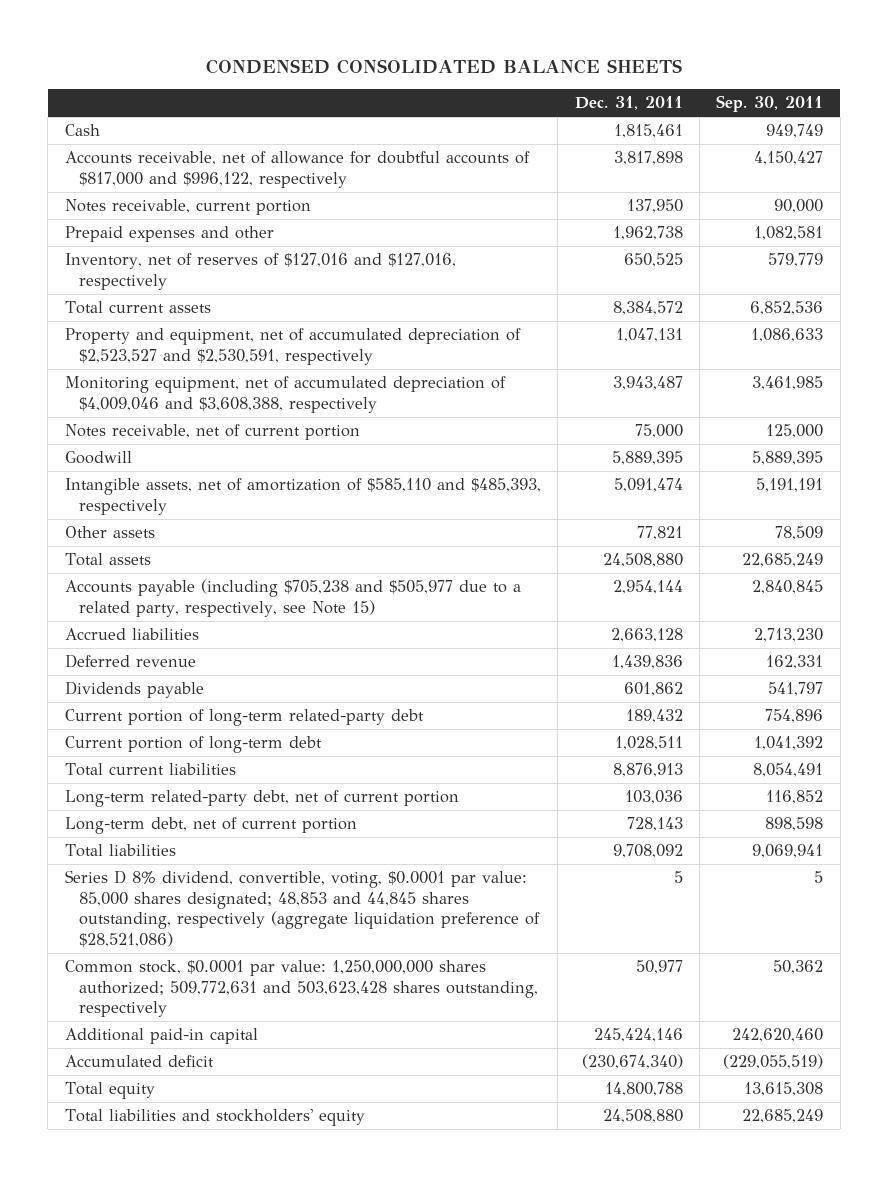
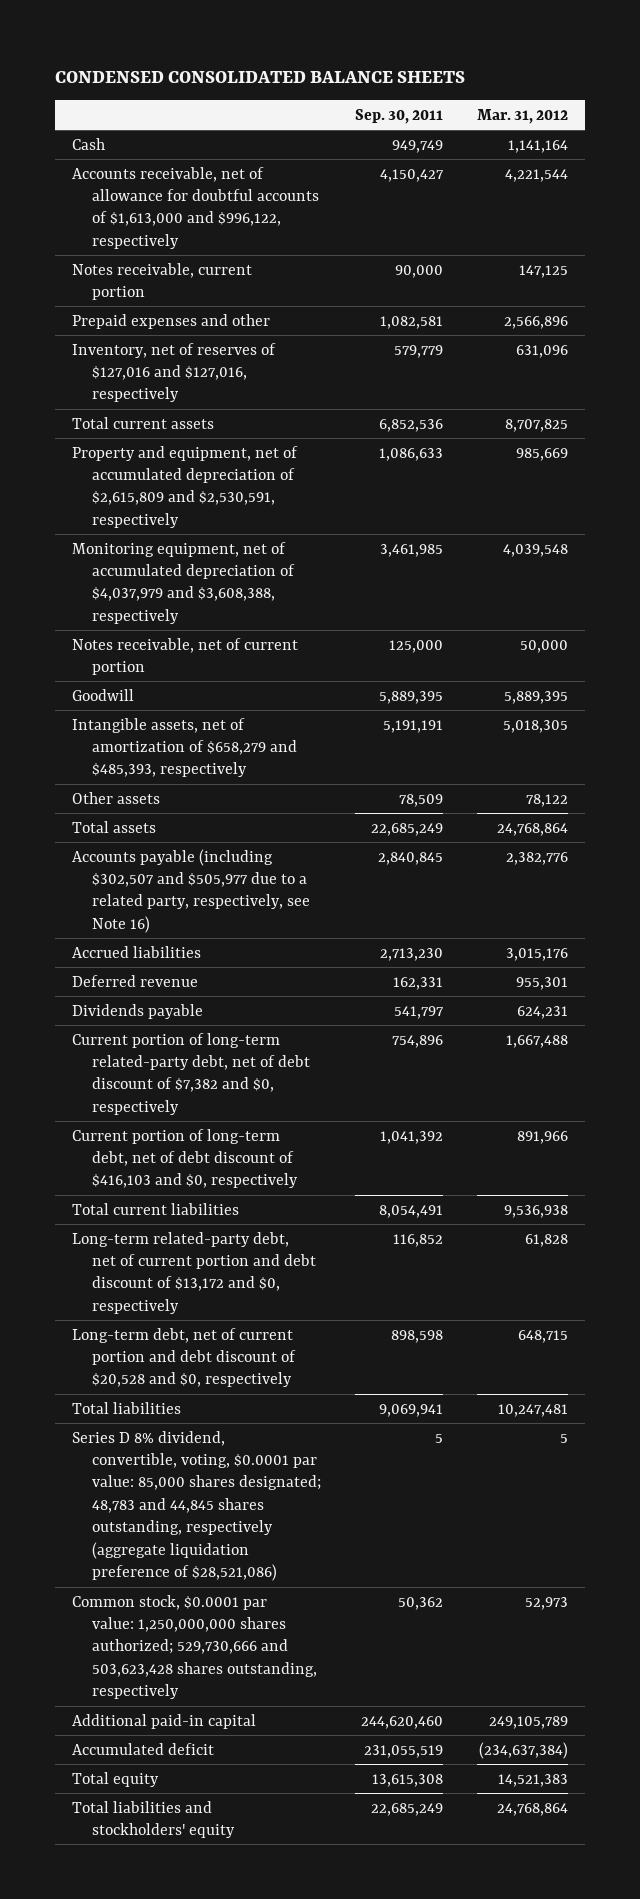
- | Dec. 31, 2011 | Sep. 30, 2011
+ | Sep. 30, 2011 | Mar. 31, 2012
- Accounts receivable, net of allowance for doubtful accounts of $817,000 and $996,122, respectively | 3,817,898 | 4,150,427
+ Accounts receivable, net of allowance for doubtful accounts of $1,613,000 and $996,122, respectively | 4,150,427 | 4,221,544
- Property and equipment, net of accumulated depreciation of $2,523,527 and $2,530,591, respectively | 1,047,131 | 1,086,633
- Monitoring equipment, net of accumulated depreciation of $4,009,046 and $3,608,388, respectively | 3,943,487 | 3,461,985
+ Property and equipment, net of accumulated depreciation of $2,615,809 and $2,530,591, respectively | 1,086,633 | 985,669
+ Monitoring equipment, net of accumulated depreciation of $4,037,979 and $3,608,388, respectively | 3,461,985 | 4,039,548
- Intangible assets, net of amortization of $585,110 and $485,393, respectively | 5,091,474 | 5,191,191
+ Intangible assets, net of amortization of $658,279 and $485,393, respectively | 5,191,191 | 5,018,305
- Accounts payable (including $705,238 and $505,977 due to a related party, respectively, see Note 15) | 2,954,144 | 2,840,845
+ Accounts payable (including $302,507 and $505,977 due to a related party, respectively, see Note 16) | 2,840,845 | 2,382,776
- Current portion of long-term related-party debt | 189,432 | 754,896
- Current portion of long-term debt | 1,028,511 | 1,041,392
+ Current portion of long-term related-party debt, net of debt discount of $7,382 and $0, respectively | 754,896 | 1,667,488
+ Current portion of long-term debt, net of debt discount of $416,103 and $0, respectively | 1,041,392 | 891,966
- Long-term related-party debt, net of current portion | 103,036 | 116,852
- Long-term debt, net of current portion | 728,143 | 898,598
+ Long-term related-party debt, net of current portion and debt discount of $13,172 and $0, respectively | 116,852 | 61,828
+ Long-term debt, net of current portion and debt discount of $20,528 and $0, respectively | 898,598 | 648,715
- Series D 8% dividend, convertible, voting, $0.0001 par value: 85,000 shares designated; 48,853 and 44,845 shares outstanding, respectively (aggregate liquidation preference of $28,521,086) | 5 | 5
- Common stock, $0.0001 par value: 1,250,000,000 shares authorized; 509,772,631 and 503,623,428 shares outstanding, respectively | 50,977 | 50,362
- Additional paid-in capital | 245,424,146 | 242,620,460
- Accumulated deficit | (230,674,340) | (229,055,519)
+ Series D 8% dividend, convertible, voting, $0.0001 par value: 85,000 shares designated; 48,783 and 44,845 shares outstanding, respectively (aggregate liquidation preference of $28,521,086) | 5 | 5
+ Common stock, $0.0001 par value: 1,250,000,000 shares authorized; 529,730,666 and 503,623,428 shares outstanding, respectively | 50,362 | 52,973
+ Additional paid-in capital | 244,620,460 | 249,105,789
+ Accumulated deficit | 231,055,519 | (234,637,384)

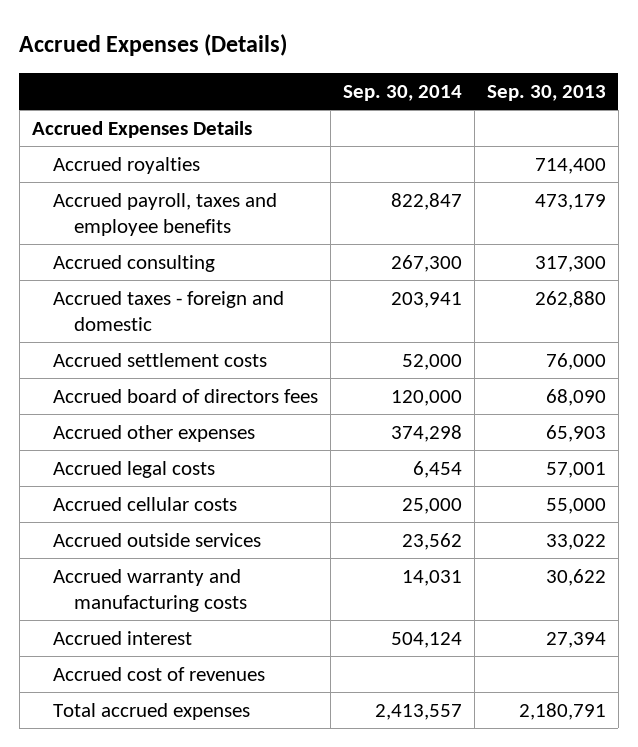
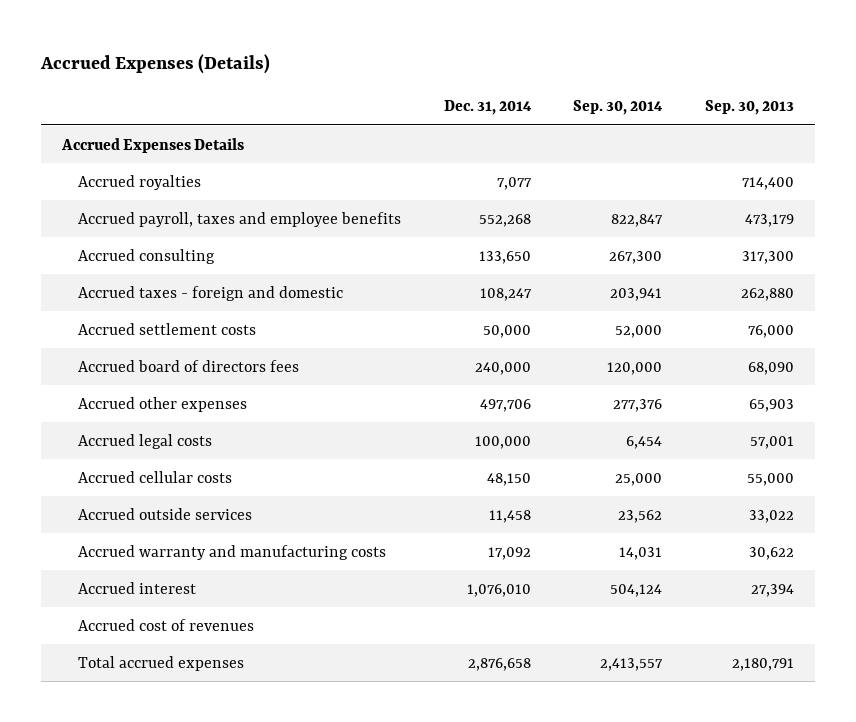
- | Sep. 30, 2014 | Sep. 30, 2013
+ | Dec. 31, 2014 | Sep. 30, 2014 | Sep. 30, 2013
- Accrued other expenses | 374,298 | 65,903
+ Accrued other expenses | 497,706 | 277,376 | 65,903

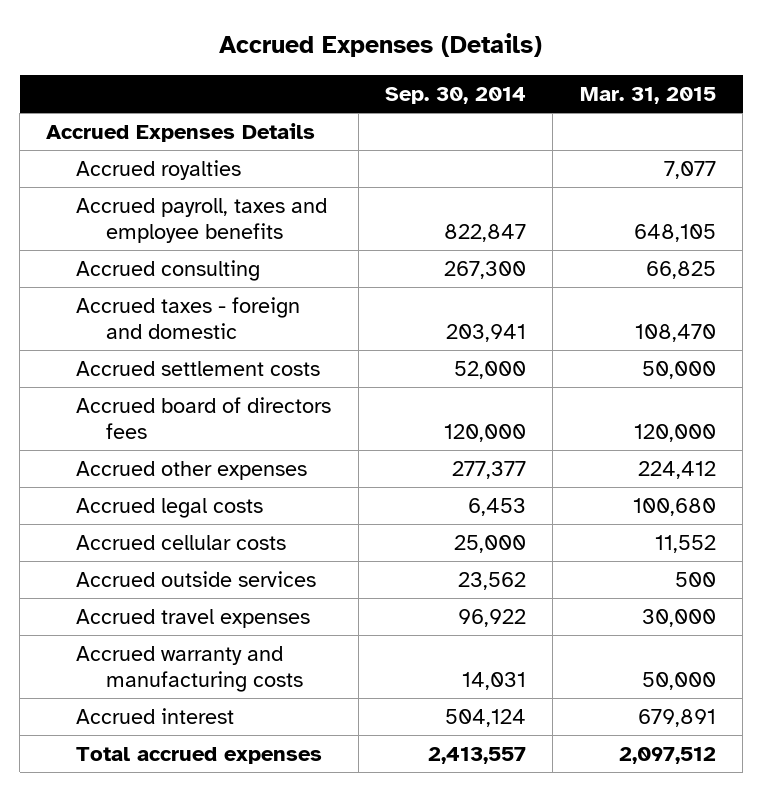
- | Dec. 31, 2014 | Sep. 30, 2014 | Sep. 30, 2013
+ | Sep. 30, 2014 | Mar. 31, 2015
- Accrued other expenses | 497,706 | 277,376 | 65,903
- Accrued legal costs | 100,000 | 6,454 | 57,001
+ Accrued other expenses | 277,377 | 224,412
+ Accrued legal costs | 6,453 | 100,680
+ Accrued travel expenses | 96,922 | 30,000
- Accrued cost of revenues

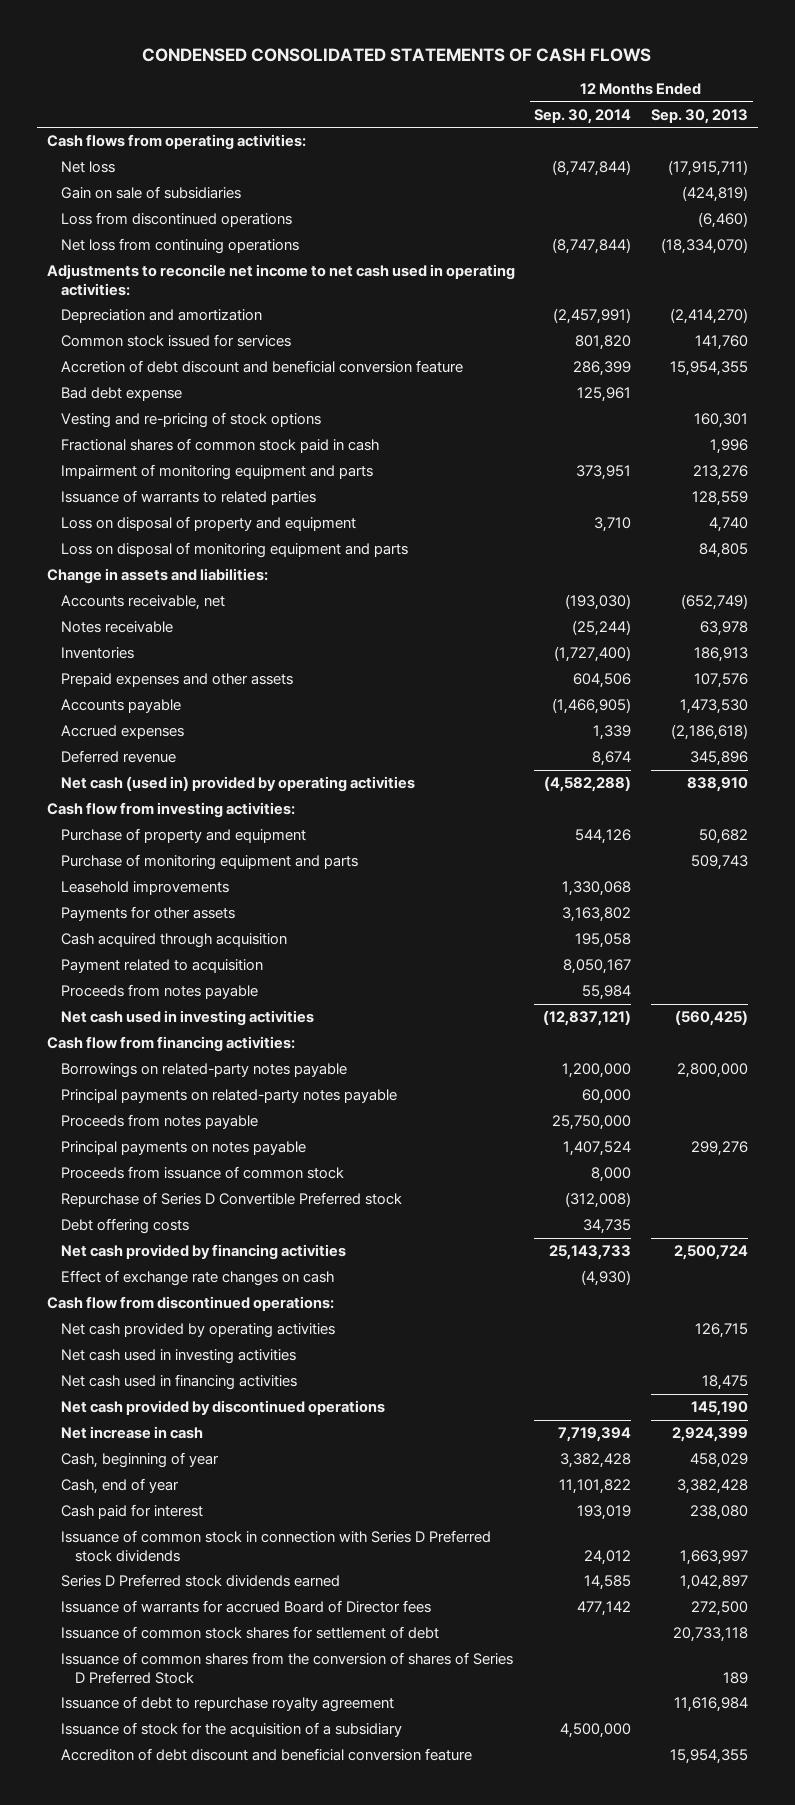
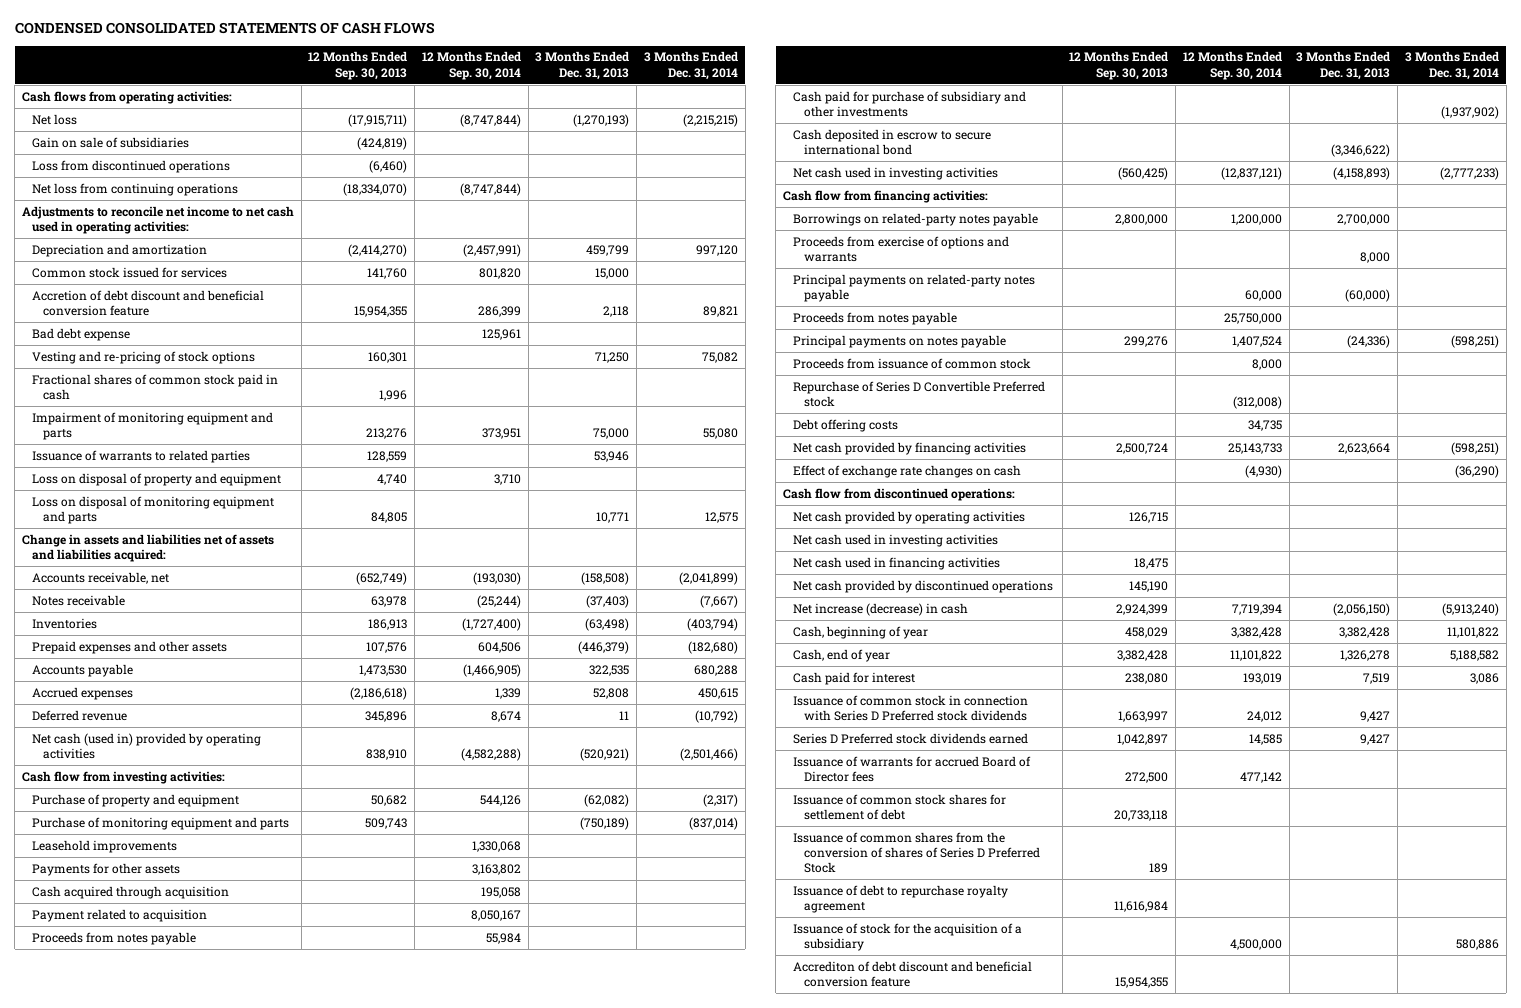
- | 12 Months Ended Sep. 30, 2014 | 12 Months Ended Sep. 30, 2013
+ | 12 Months Ended Sep. 30, 2013 | 12 Months Ended Sep. 30, 2014 | 3 Months Ended Dec. 31, 2013 | 3 Months Ended Dec. 31, 2014
- Change in assets and liabilities:
+ Change in assets and liabilities net of assets and liabilities acquired:
+ Cash paid for purchase of subsidiary and other investments | | | | (1,937,902)
+ Cash deposited in escrow to secure international bond | | | (3,346,622) |
+ Proceeds from exercise of options and warrants | | | 8,000 |
- Net increase in cash | 7,719,394 | 2,924,399
+ Net increase (decrease) in cash | 2,924,399 | 7,719,394 | (2,056,150) | (5,913,240)

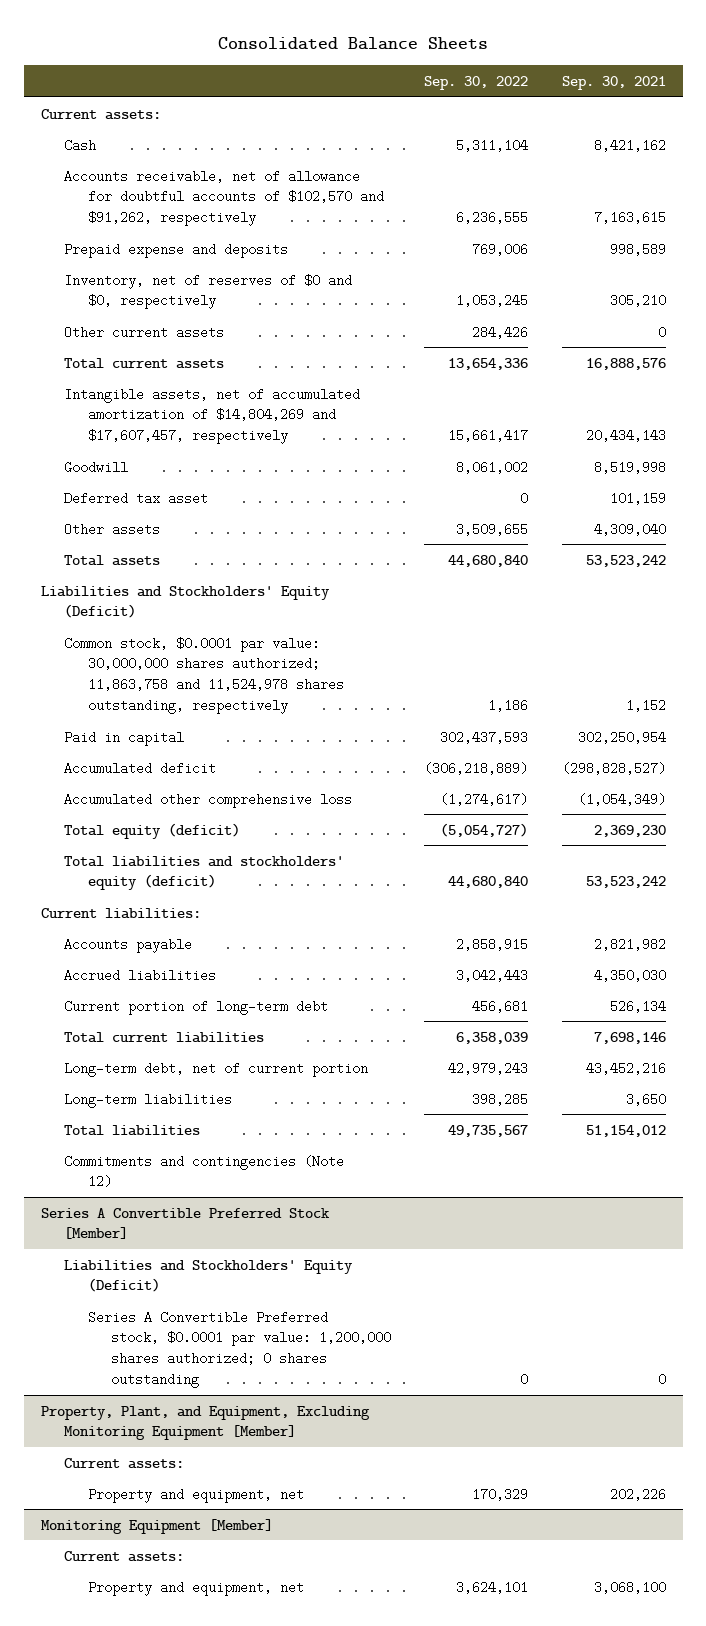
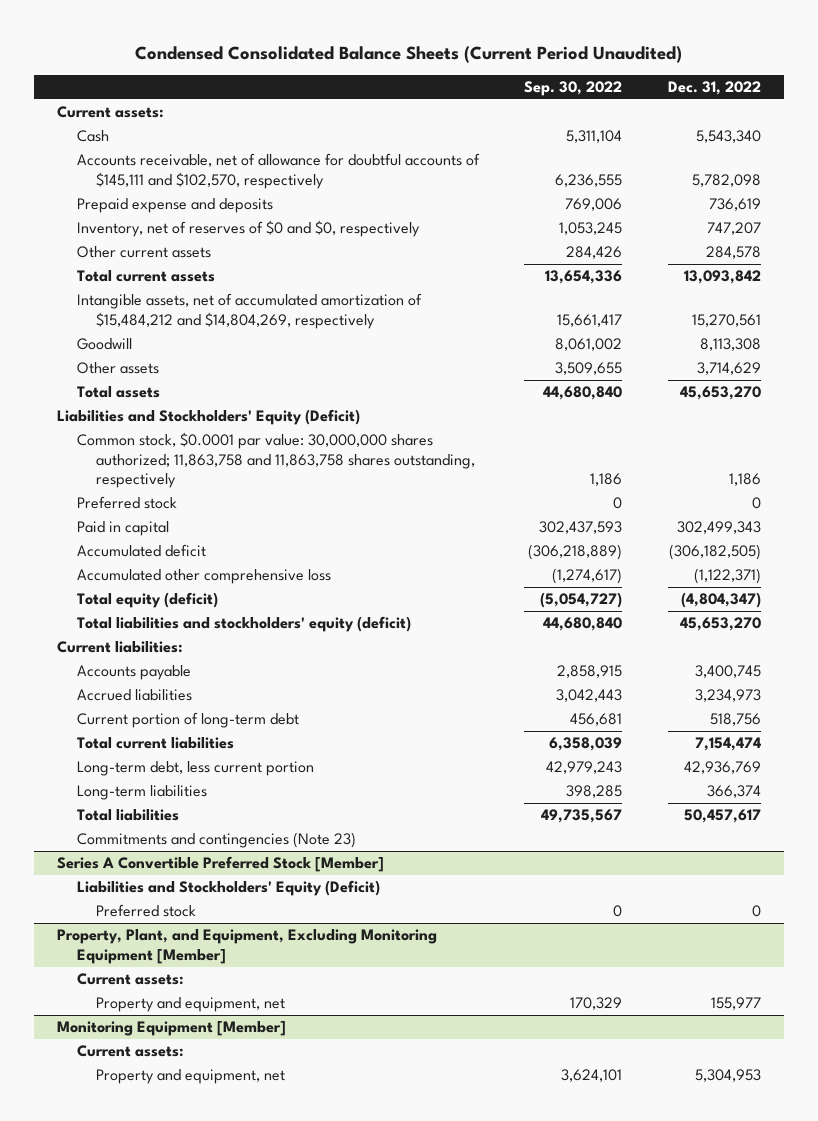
- Consolidated Balance Sheets
+ Condensed Consolidated Balance Sheets (Current Period Unaudited)
- | Sep. 30, 2022 | Sep. 30, 2021
+ | Sep. 30, 2022 | Dec. 31, 2022
- Accounts receivable, net of allowance for doubtful accounts of $102,570 and $91,262, respectively | 6,236,555 | 7,163,615
+ Accounts receivable, net of allowance for doubtful accounts of $145,111 and $102,570, respectively | 6,236,555 | 5,782,098
- Intangible assets, net of accumulated amortization of $14,804,269 and $17,607,457, respectively | 15,661,417 | 20,434,143
+ Intangible assets, net of accumulated amortization of $15,484,212 and $14,804,269, respectively | 15,661,417 | 15,270,561
- Deferred tax asset | 0 | 101,159
- Common stock, $0.0001 par value: 30,000,000 shares authorized; 11,863,758 and 11,524,978 shares outstanding, respectively | 1,186 | 1,152
+ Common stock, $0.0001 par value: 30,000,000 shares authorized; 11,863,758 and 11,863,758 shares outstanding, respectively | 1,186 | 1,186
+ Preferred stock | 0 | 0
- Long-term debt, net of current portion | 42,979,243 | 43,452,216
+ Long-term debt, less current portion | 42,979,243 | 42,936,769
- Commitments and contingencies (Note 12)
+ Commitments and contingencies (Note 23)
@ Series A Convertible Preferred Stock [Member]
- Series A Convertible Preferred stock, $0.0001 par value: 1,200,000 shares authorized; 0 shares outstanding | 0 | 0
+ Preferred stock | 0 | 0

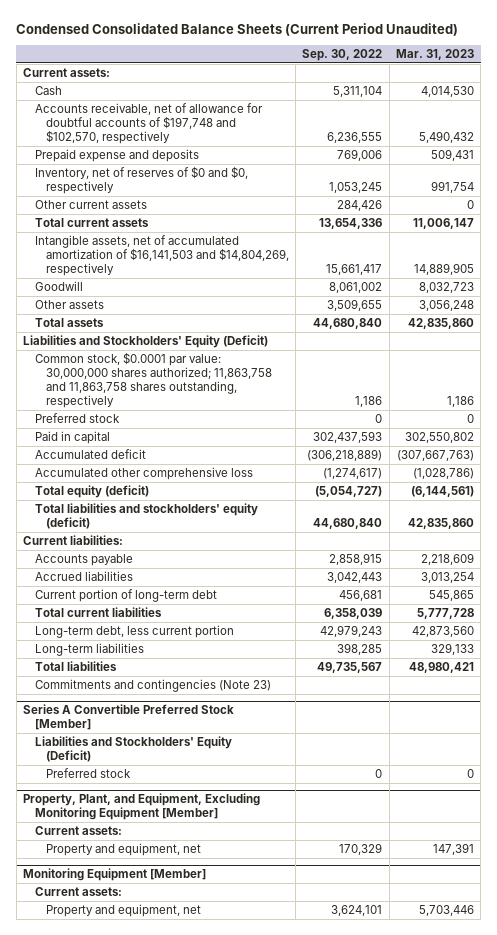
- | Sep. 30, 2022 | Dec. 31, 2022
+ | Sep. 30, 2022 | Mar. 31, 2023
- Accounts receivable, net of allowance for doubtful accounts of $145,111 and $102,570, respectively | 6,236,555 | 5,782,098
+ Accounts receivable, net of allowance for doubtful accounts of $197,748 and $102,570, respectively | 6,236,555 | 5,490,432
- Intangible assets, net of accumulated amortization of $15,484,212 and $14,804,269, respectively | 15,661,417 | 15,270,561
+ Intangible assets, net of accumulated amortization of $16,141,503 and $14,804,269, respectively | 15,661,417 | 14,889,905

